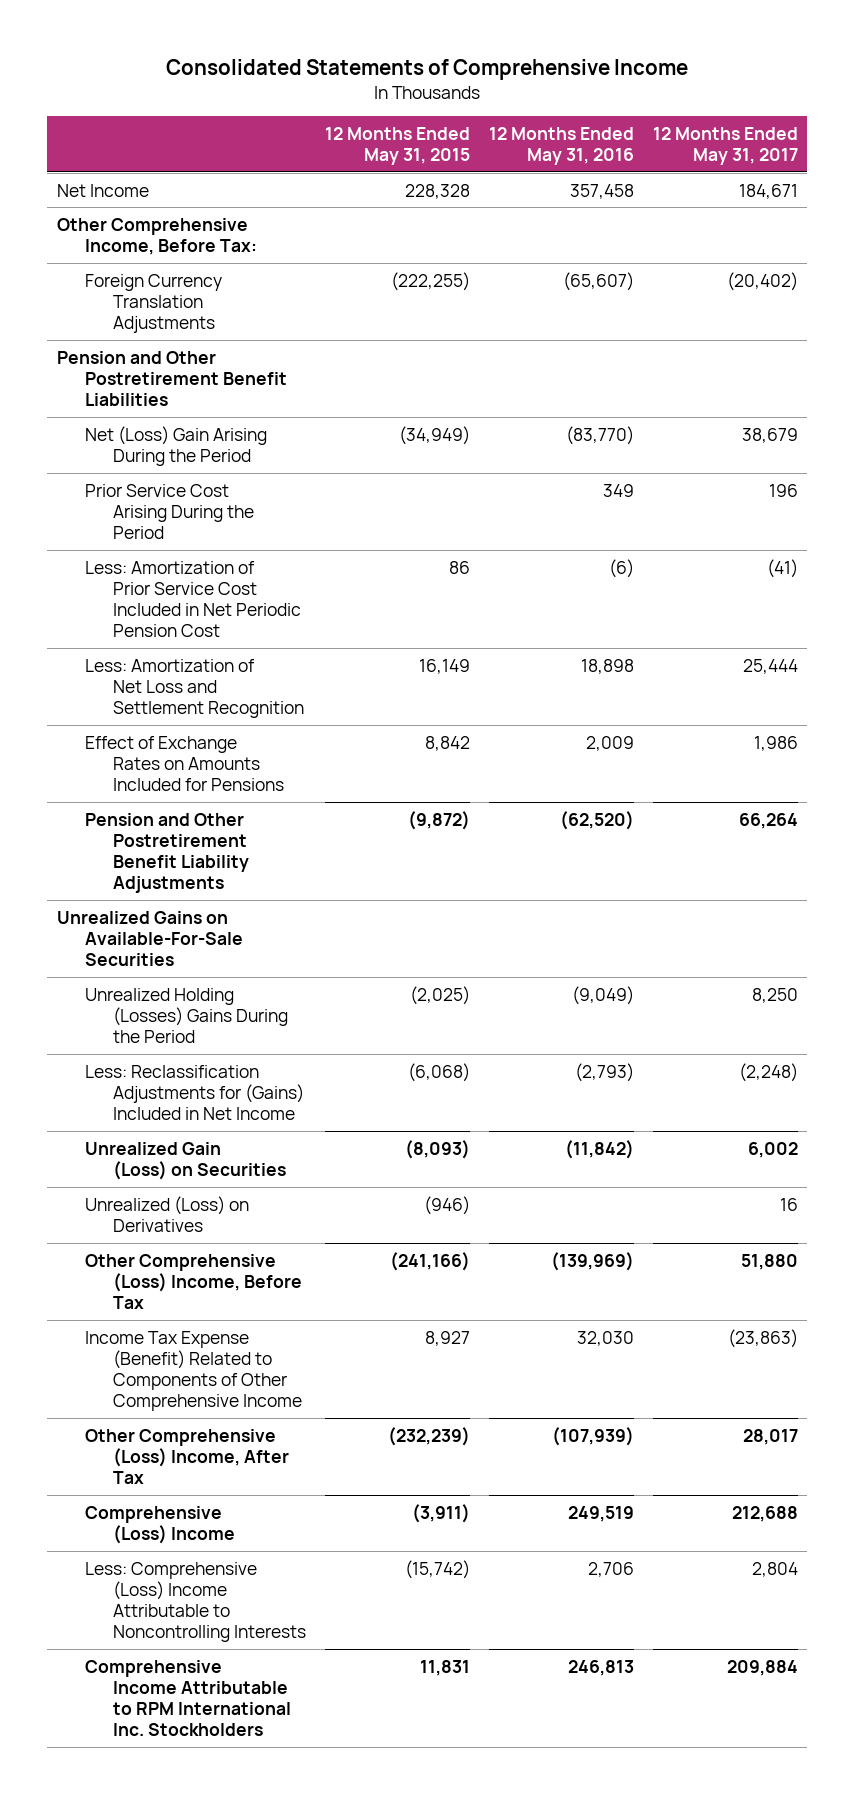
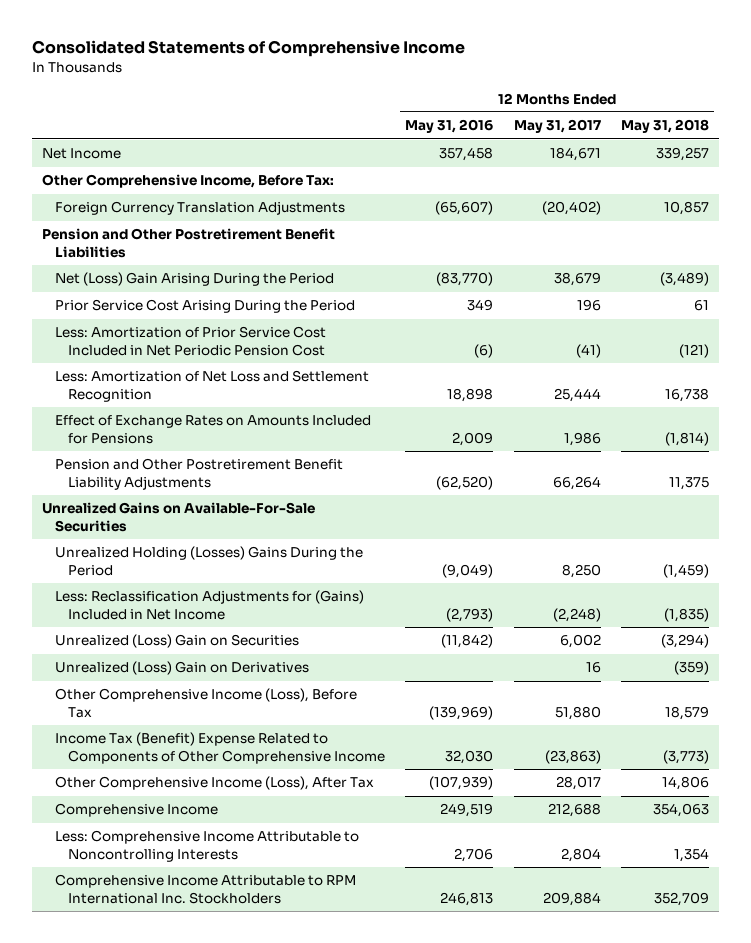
- | 12 Months Ended May 31, 2015 | 12 Months Ended May 31, 2016 | 12 Months Ended May 31, 2017
+ | 12 Months Ended May 31, 2016 | 12 Months Ended May 31, 2017 | 12 Months Ended May 31, 2018
- Unrealized Gain (Loss) on Securities | (8,093) | (11,842) | 6,002
- Unrealized (Loss) on Derivatives | (946) | | 16
- Other Comprehensive (Loss) Income, Before Tax | (241,166) | (139,969) | 51,880
- Income Tax Expense (Benefit) Related to Components of Other Comprehensive Income | 8,927 | 32,030 | (23,863)
- Other Comprehensive (Loss) Income, After Tax | (232,239) | (107,939) | 28,017
- Comprehensive (Loss) Income | (3,911) | 249,519 | 212,688
- Less: Comprehensive (Loss) Income Attributable to Noncontrolling Interests | (15,742) | 2,706 | 2,804
+ Unrealized (Loss) Gain on Securities | (11,842) | 6,002 | (3,294)
+ Unrealized (Loss) Gain on Derivatives | | 16 | (359)
+ Other Comprehensive Income (Loss), Before Tax | (139,969) | 51,880 | 18,579
+ Income Tax (Benefit) Expense Related to Components of Other Comprehensive Income | 32,030 | (23,863) | (3,773)
+ Other Comprehensive Income (Loss), After Tax | (107,939) | 28,017 | 14,806
+ Comprehensive Income | 249,519 | 212,688 | 354,063
+ Less: Comprehensive Income Attributable to Noncontrolling Interests | 2,706 | 2,804 | 1,354

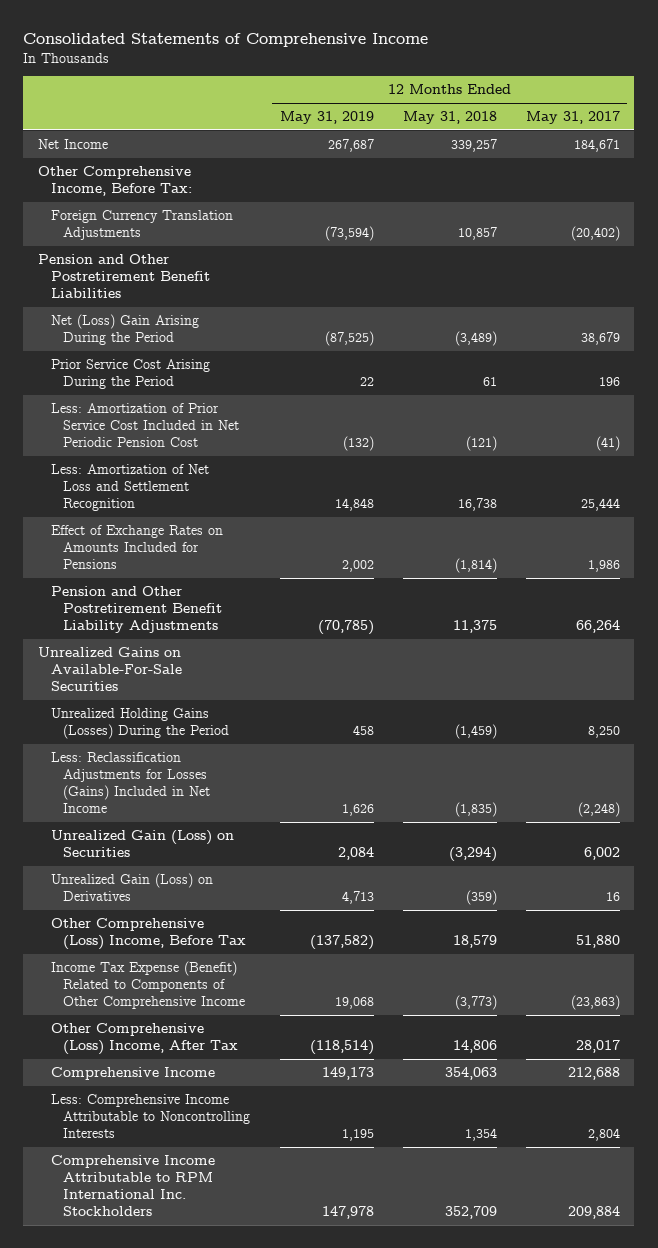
- | 12 Months Ended May 31, 2016 | 12 Months Ended May 31, 2017 | 12 Months Ended May 31, 2018
+ | 12 Months Ended May 31, 2019 | 12 Months Ended May 31, 2018 | 12 Months Ended May 31, 2017
- Unrealized Holding (Losses) Gains During the Period | (9,049) | 8,250 | (1,459)
- Less: Reclassification Adjustments for (Gains) Included in Net Income | (2,793) | (2,248) | (1,835)
- Unrealized (Loss) Gain on Securities | (11,842) | 6,002 | (3,294)
- Unrealized (Loss) Gain on Derivatives | | 16 | (359)
- Other Comprehensive Income (Loss), Before Tax | (139,969) | 51,880 | 18,579
- Income Tax (Benefit) Expense Related to Components of Other Comprehensive Income | 32,030 | (23,863) | (3,773)
- Other Comprehensive Income (Loss), After Tax | (107,939) | 28,017 | 14,806
+ Unrealized Holding Gains (Losses) During the Period | 458 | (1,459) | 8,250
+ Less: Reclassification Adjustments for Losses (Gains) Included in Net Income | 1,626 | (1,835) | (2,248)
+ Unrealized Gain (Loss) on Securities | 2,084 | (3,294) | 6,002
+ Unrealized Gain (Loss) on Derivatives | 4,713 | (359) | 16
+ Other Comprehensive (Loss) Income, Before Tax | (137,582) | 18,579 | 51,880
+ Income Tax Expense (Benefit) Related to Components of Other Comprehensive Income | 19,068 | (3,773) | (23,863)
+ Other Comprehensive (Loss) Income, After Tax | (118,514) | 14,806 | 28,017

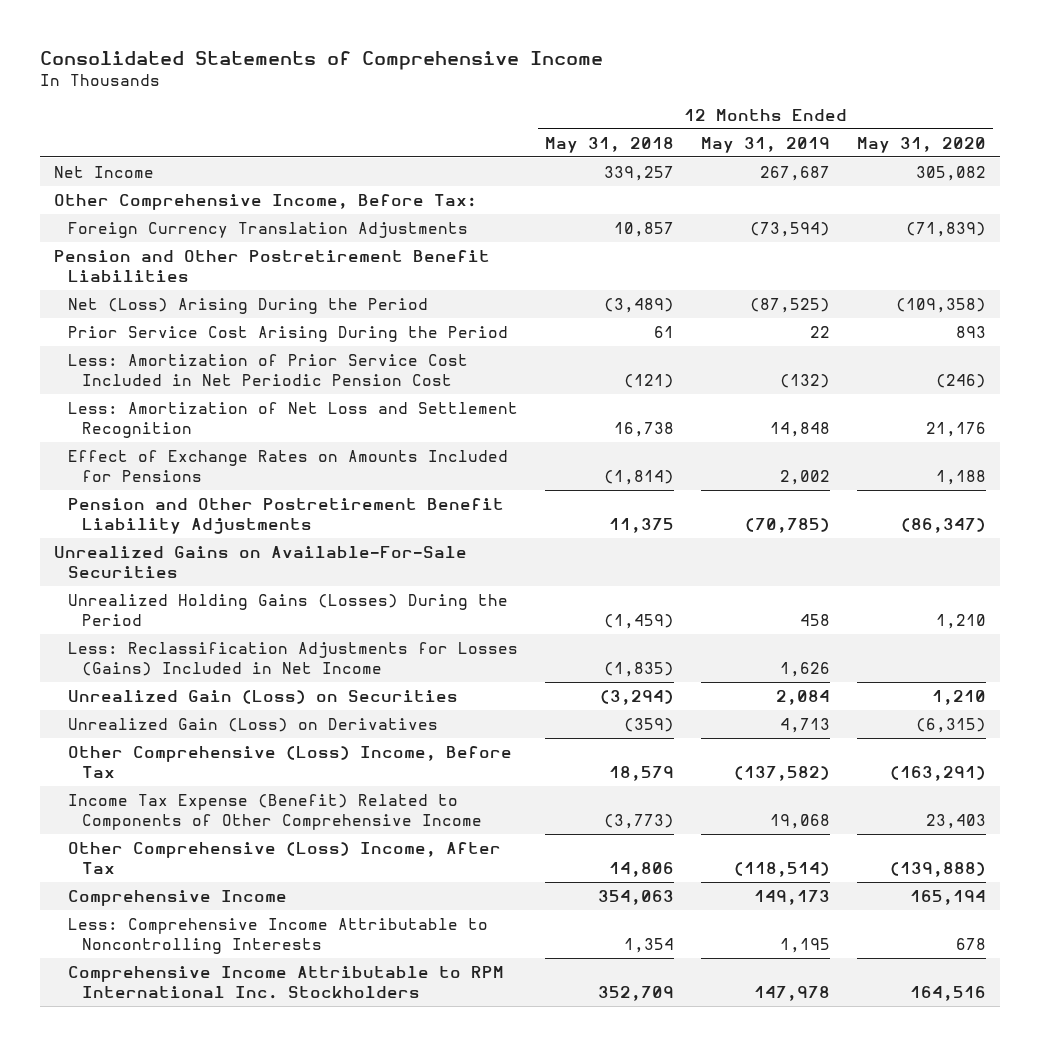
- | 12 Months Ended May 31, 2019 | 12 Months Ended May 31, 2018 | 12 Months Ended May 31, 2017
+ | 12 Months Ended May 31, 2018 | 12 Months Ended May 31, 2019 | 12 Months Ended May 31, 2020
- Net (Loss) Gain Arising During the Period | (87,525) | (3,489) | 38,679
+ Net (Loss) Arising During the Period | (3,489) | (87,525) | (109,358)

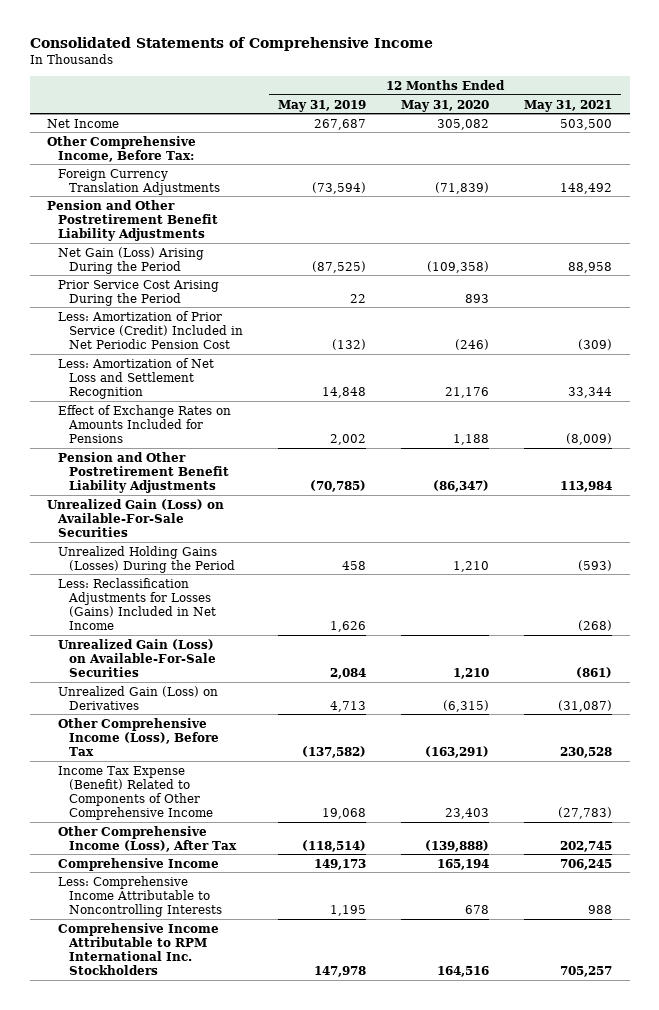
- | 12 Months Ended May 31, 2018 | 12 Months Ended May 31, 2019 | 12 Months Ended May 31, 2020
+ | 12 Months Ended May 31, 2019 | 12 Months Ended May 31, 2020 | 12 Months Ended May 31, 2021
- Pension and Other Postretirement Benefit Liabilities
- Net (Loss) Arising During the Period | (3,489) | (87,525) | (109,358)
+ Pension and Other Postretirement Benefit Liability Adjustments
+ Net Gain (Loss) Arising During the Period | (87,525) | (109,358) | 88,958
- Less: Amortization of Prior Service Cost Included in Net Periodic Pension Cost | (121) | (132) | (246)
+ Less: Amortization of Prior Service (Credit) Included in Net Periodic Pension Cost | (132) | (246) | (309)
- Unrealized Gains on Available-For-Sale Securities
+ Unrealized Gain (Loss) on Available-For-Sale Securities
- Unrealized Gain (Loss) on Securities | (3,294) | 2,084 | 1,210
+ Unrealized Gain (Loss) on Available-For-Sale Securities | 2,084 | 1,210 | (861)
- Other Comprehensive (Loss) Income, Before Tax | 18,579 | (137,582) | (163,291)
+ Other Comprehensive Income (Loss), Before Tax | (137,582) | (163,291) | 230,528
- Other Comprehensive (Loss) Income, After Tax | 14,806 | (118,514) | (139,888)
+ Other Comprehensive Income (Loss), After Tax | (118,514) | (139,888) | 202,745

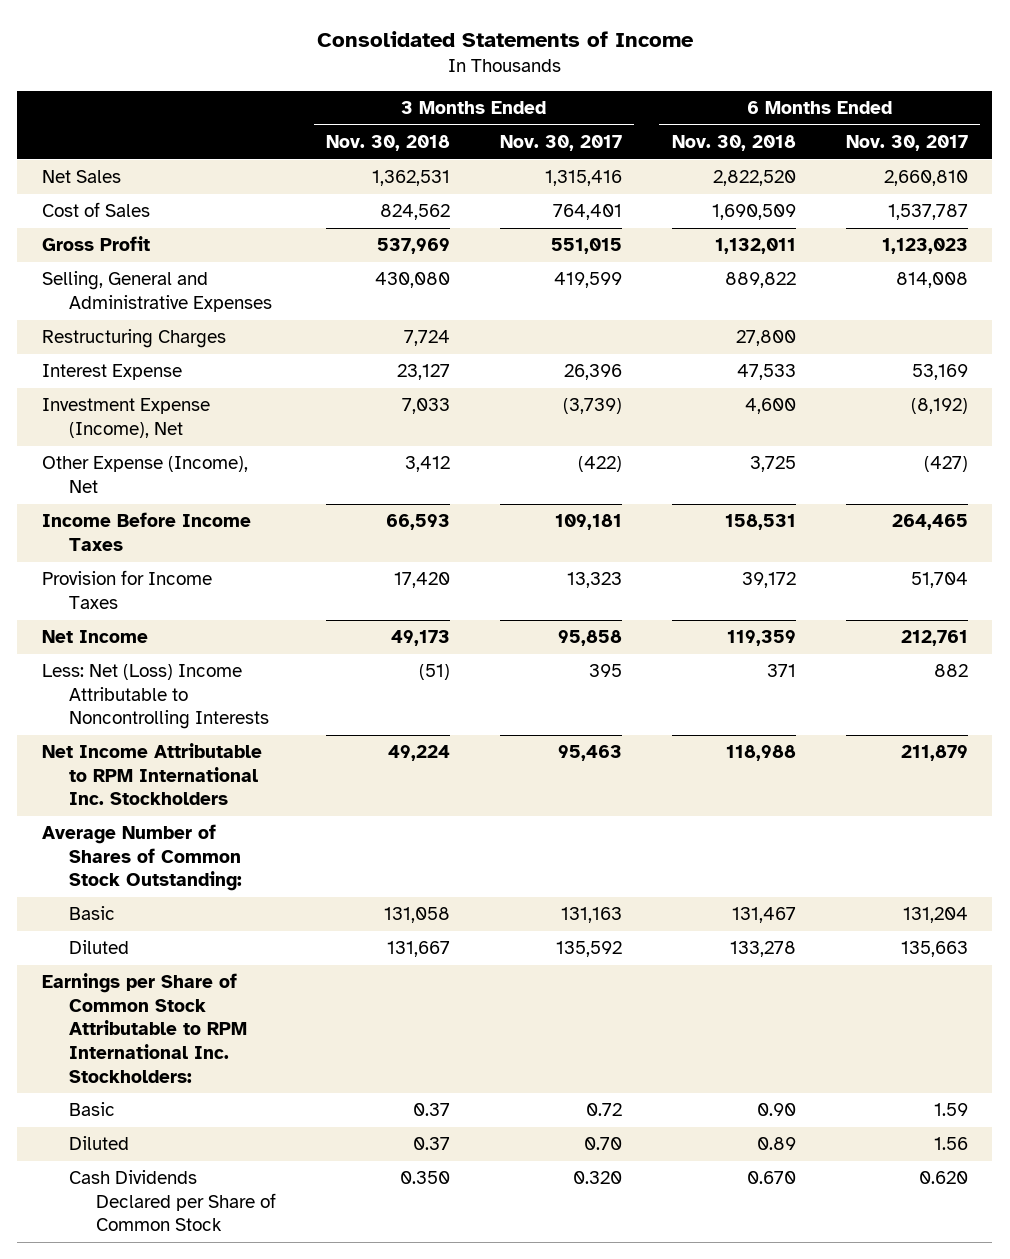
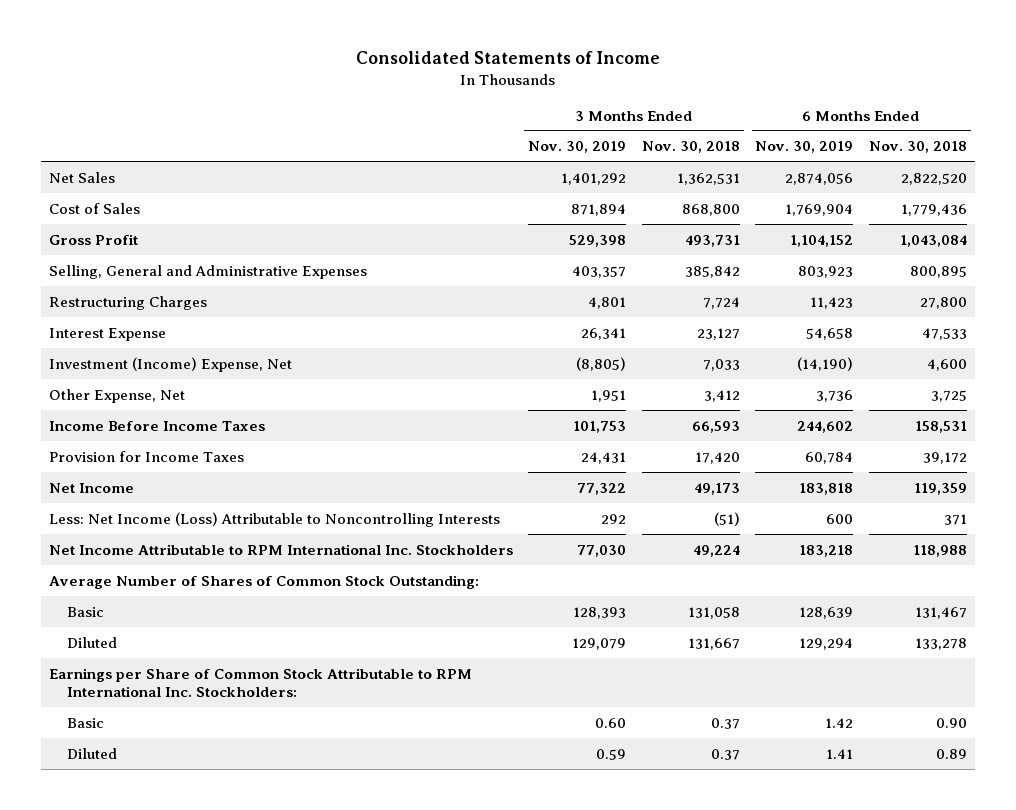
- | 3 Months Ended Nov. 30, 2018 | 3 Months Ended Nov. 30, 2017 | 6 Months Ended Nov. 30, 2018 | 6 Months Ended Nov. 30, 2017
+ | 3 Months Ended Nov. 30, 2019 | 3 Months Ended Nov. 30, 2018 | 6 Months Ended Nov. 30, 2019 | 6 Months Ended Nov. 30, 2018
- Cost of Sales | 824,562 | 764,401 | 1,690,509 | 1,537,787
- Gross Profit | 537,969 | 551,015 | 1,132,011 | 1,123,023
- Selling, General and Administrative Expenses | 430,080 | 419,599 | 889,822 | 814,008
+ Cost of Sales | 871,894 | 868,800 | 1,769,904 | 1,779,436
+ Gross Profit | 529,398 | 493,731 | 1,104,152 | 1,043,084
+ Selling, General and Administrative Expenses | 403,357 | 385,842 | 803,923 | 800,895
- Investment Expense (Income), Net | 7,033 | (3,739) | 4,600 | (8,192)
- Other Expense (Income), Net | 3,412 | (422) | 3,725 | (427)
+ Investment (Income) Expense, Net | (8,805) | 7,033 | (14,190) | 4,600
+ Other Expense, Net | 1,951 | 3,412 | 3,736 | 3,725
- Less: Net (Loss) Income Attributable to Noncontrolling Interests | (51) | 395 | 371 | 882
+ Less: Net Income (Loss) Attributable to Noncontrolling Interests | 292 | (51) | 600 | 371
- Cash Dividends Declared per Share of Common Stock | 0.350 | 0.320 | 0.670 | 0.620

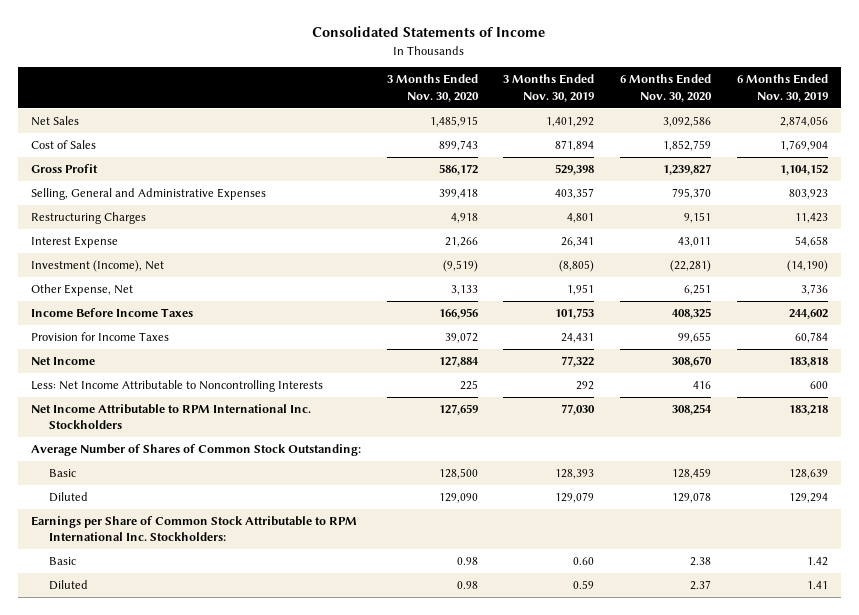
- | 3 Months Ended Nov. 30, 2019 | 3 Months Ended Nov. 30, 2018 | 6 Months Ended Nov. 30, 2019 | 6 Months Ended Nov. 30, 2018
+ | 3 Months Ended Nov. 30, 2020 | 3 Months Ended Nov. 30, 2019 | 6 Months Ended Nov. 30, 2020 | 6 Months Ended Nov. 30, 2019
- Investment (Income) Expense, Net | (8,805) | 7,033 | (14,190) | 4,600
+ Investment (Income), Net | (9,519) | (8,805) | (22,281) | (14,190)
- Less: Net Income (Loss) Attributable to Noncontrolling Interests | 292 | (51) | 600 | 371
+ Less: Net Income Attributable to Noncontrolling Interests | 225 | 292 | 416 | 600

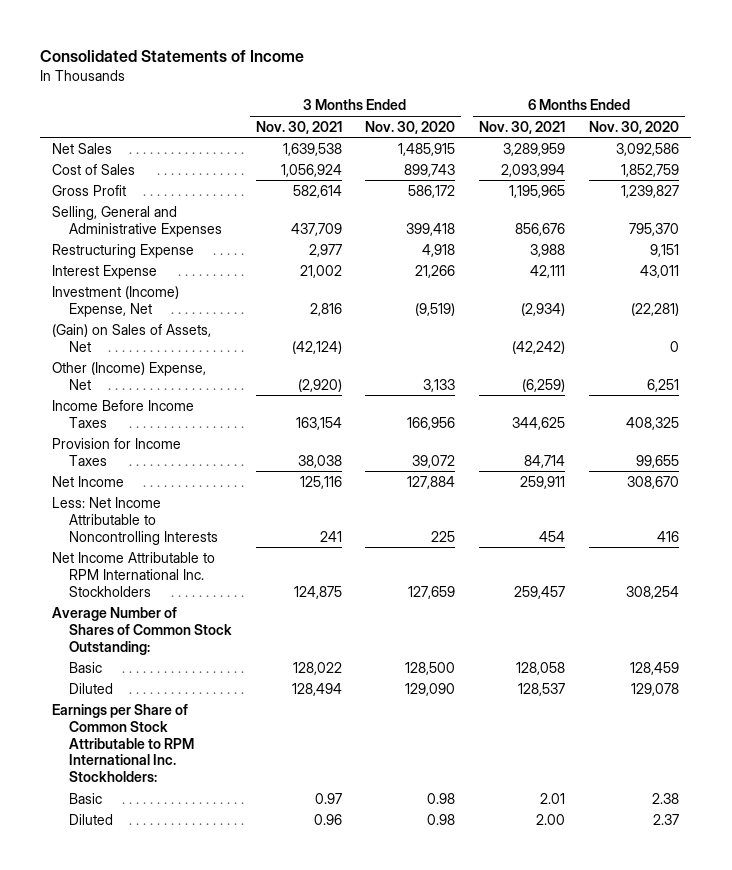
- | 3 Months Ended Nov. 30, 2020 | 3 Months Ended Nov. 30, 2019 | 6 Months Ended Nov. 30, 2020 | 6 Months Ended Nov. 30, 2019
+ | 3 Months Ended Nov. 30, 2021 | 3 Months Ended Nov. 30, 2020 | 6 Months Ended Nov. 30, 2021 | 6 Months Ended Nov. 30, 2020
- Restructuring Charges | 4,918 | 4,801 | 9,151 | 11,423
+ Restructuring Expense | 2,977 | 4,918 | 3,988 | 9,151
- Investment (Income), Net | (9,519) | (8,805) | (22,281) | (14,190)
- Other Expense, Net | 3,133 | 1,951 | 6,251 | 3,736
+ Investment (Income) Expense, Net | 2,816 | (9,519) | (2,934) | (22,281)
+ (Gain) on Sales of Assets, Net | (42,124) | | (42,242) | 0
+ Other (Income) Expense, Net | (2,920) | 3,133 | (6,259) | 6,251

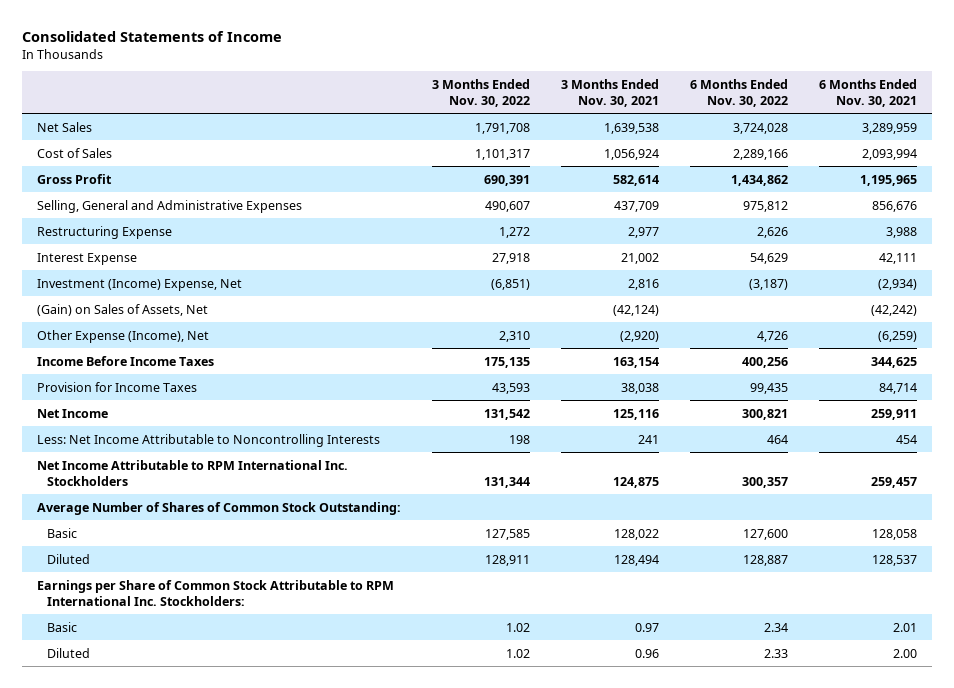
- | 3 Months Ended Nov. 30, 2021 | 3 Months Ended Nov. 30, 2020 | 6 Months Ended Nov. 30, 2021 | 6 Months Ended Nov. 30, 2020
+ | 3 Months Ended Nov. 30, 2022 | 3 Months Ended Nov. 30, 2021 | 6 Months Ended Nov. 30, 2022 | 6 Months Ended Nov. 30, 2021
- Other (Income) Expense, Net | (2,920) | 3,133 | (6,259) | 6,251
+ Other Expense (Income), Net | 2,310 | (2,920) | 4,726 | (6,259)

